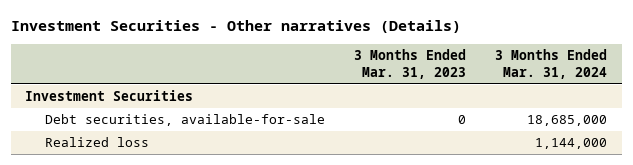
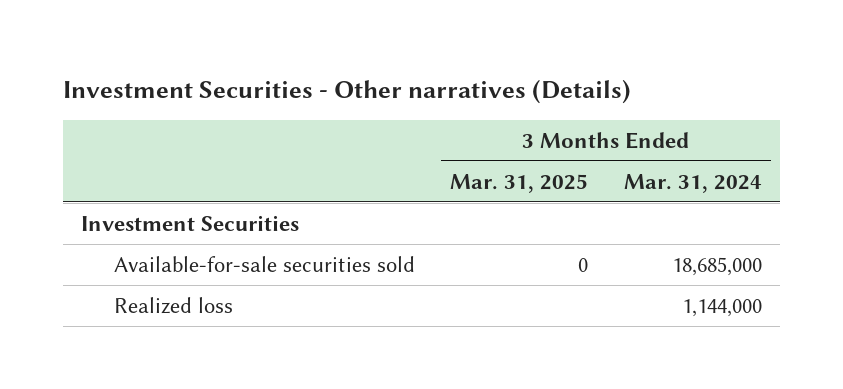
- | 3 Months Ended Mar. 31, 2023 | 3 Months Ended Mar. 31, 2024
+ | 3 Months Ended Mar. 31, 2025 | 3 Months Ended Mar. 31, 2024
- Debt securities, available-for-sale | 0 | 18,685,000
+ Available-for-sale securities sold | 0 | 18,685,000

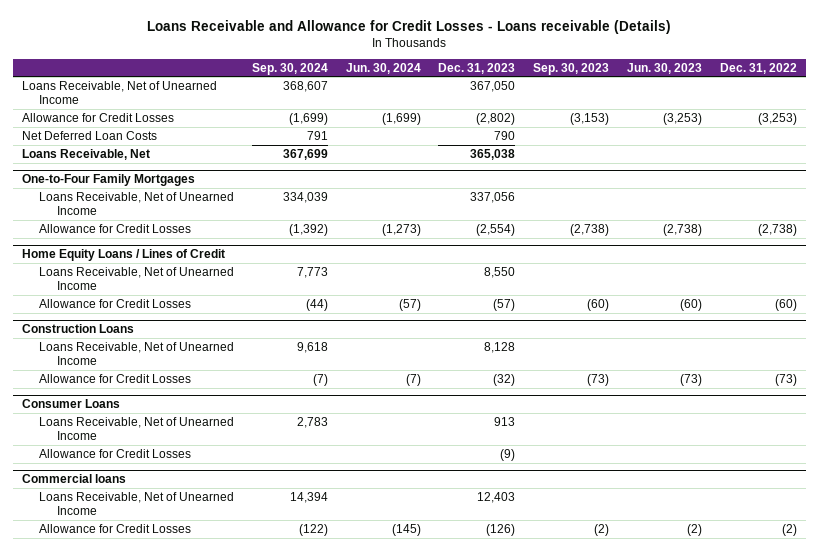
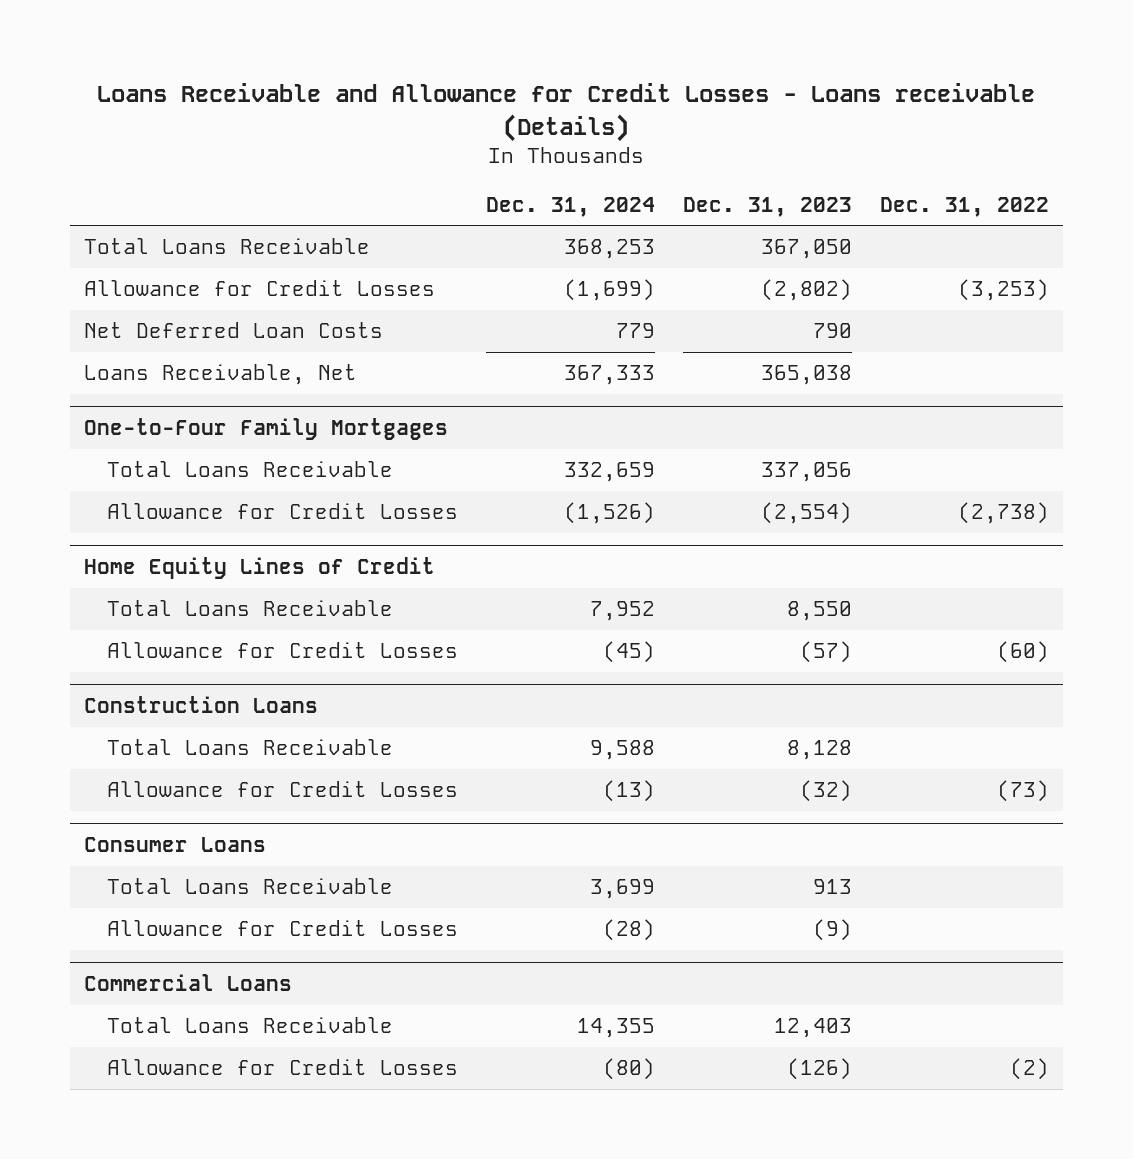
- | Sep. 30, 2024 | Jun. 30, 2024 | Dec. 31, 2023 | Sep. 30, 2023 | Jun. 30, 2023 | Dec. 31, 2022
+ | Dec. 31, 2024 | Dec. 31, 2023 | Dec. 31, 2022
- Loans Receivable, Net of Unearned Income | 368,607 | | 367,050 | | |
+ Total Loans Receivable | 368,253 | 367,050 |
@ One-to-Four Family Mortgages
- Loans Receivable, Net of Unearned Income | 334,039 | | 337,056 | | |
+ Total Loans Receivable | 332,659 | 337,056 |
- Home Equity Loans / Lines of Credit
- Loans Receivable, Net of Unearned Income | 7,773 | | 8,550 | | |
+ Home Equity Lines of Credit
+ Total Loans Receivable | 7,952 | 8,550 |
@ Construction Loans
- Loans Receivable, Net of Unearned Income | 9,618 | | 8,128 | | |
+ Total Loans Receivable | 9,588 | 8,128 |
@ Consumer Loans
- Loans Receivable, Net of Unearned Income | 2,783 | | 913 | | |
+ Total Loans Receivable | 3,699 | 913 |
- Commercial loans
- Loans Receivable, Net of Unearned Income | 14,394 | | 12,403 | | |
+ Commercial Loans
+ Total Loans Receivable | 14,355 | 12,403 |

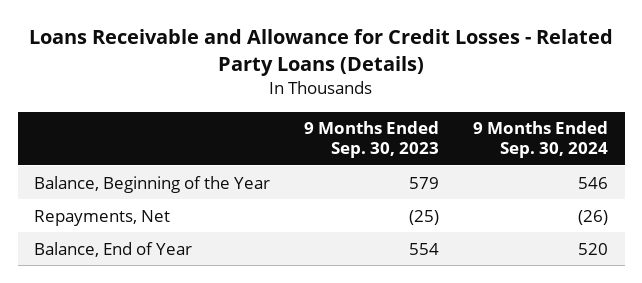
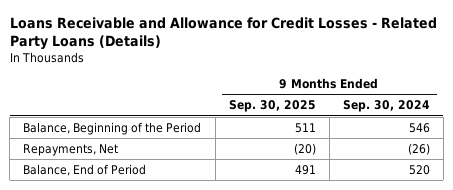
- | 9 Months Ended Sep. 30, 2023 | 9 Months Ended Sep. 30, 2024
+ | 9 Months Ended Sep. 30, 2025 | 9 Months Ended Sep. 30, 2024
- Balance, Beginning of the Year | 579 | 546
+ Balance, Beginning of the Period | 511 | 546
- Balance, End of Year | 554 | 520
+ Balance, End of Period | 491 | 520

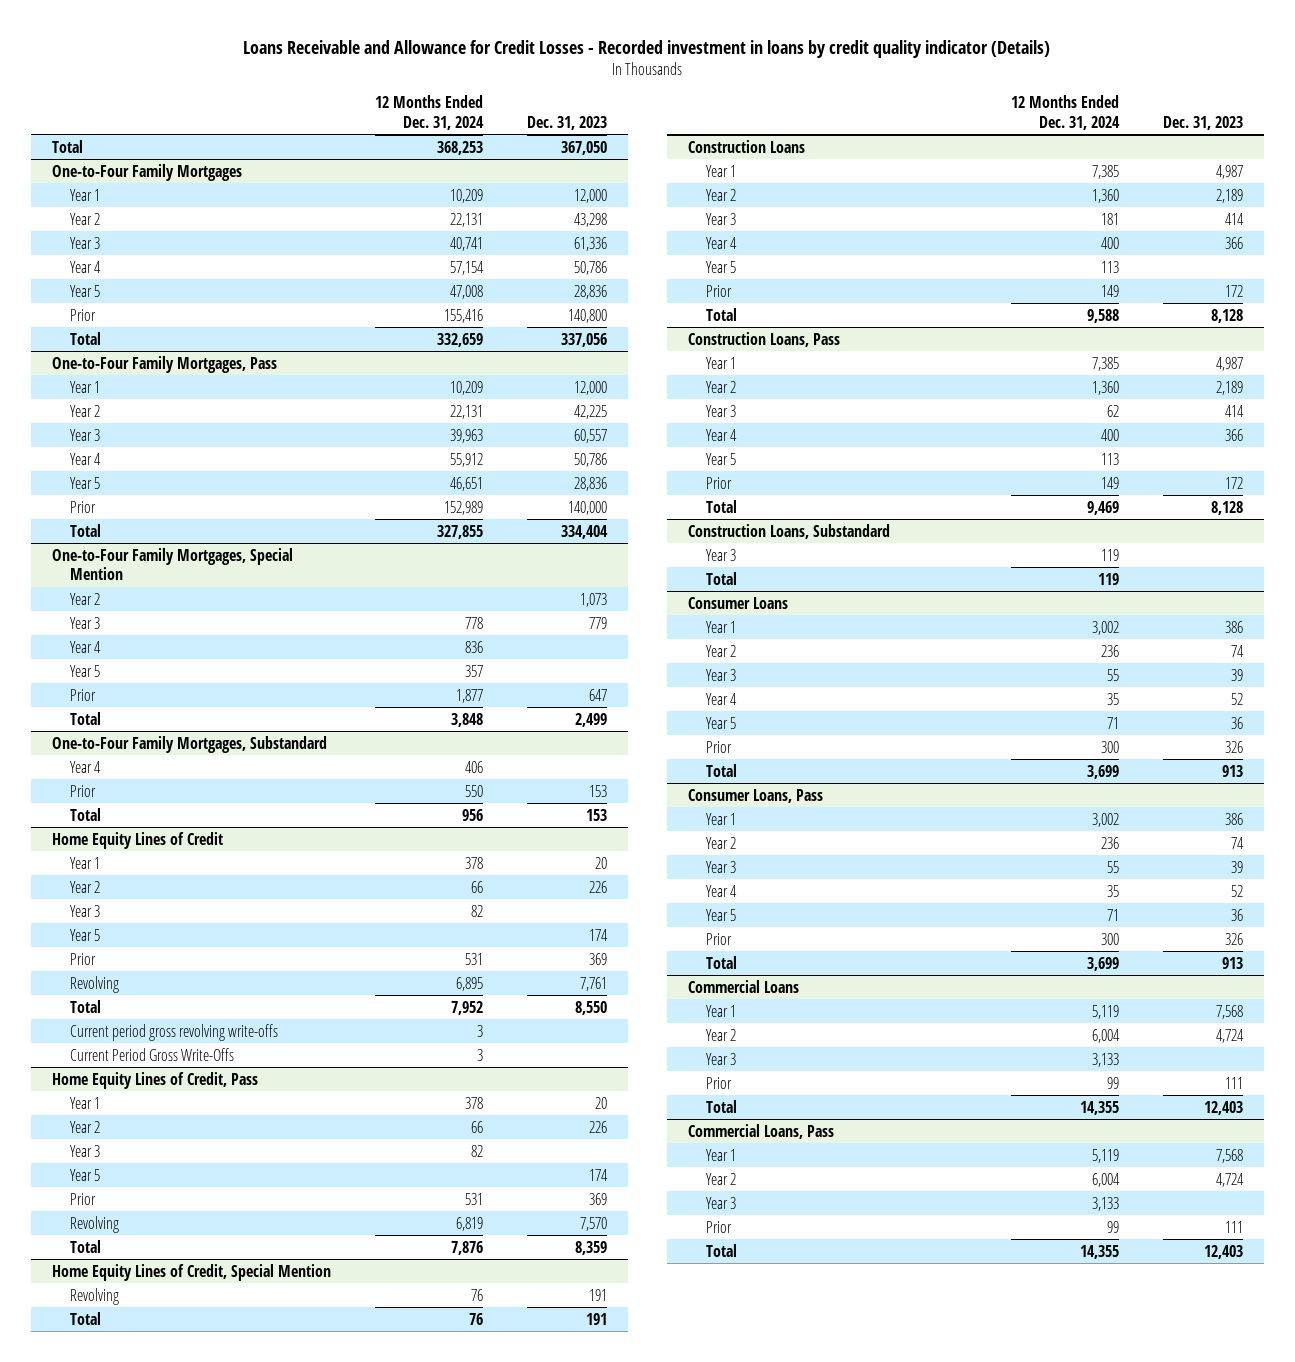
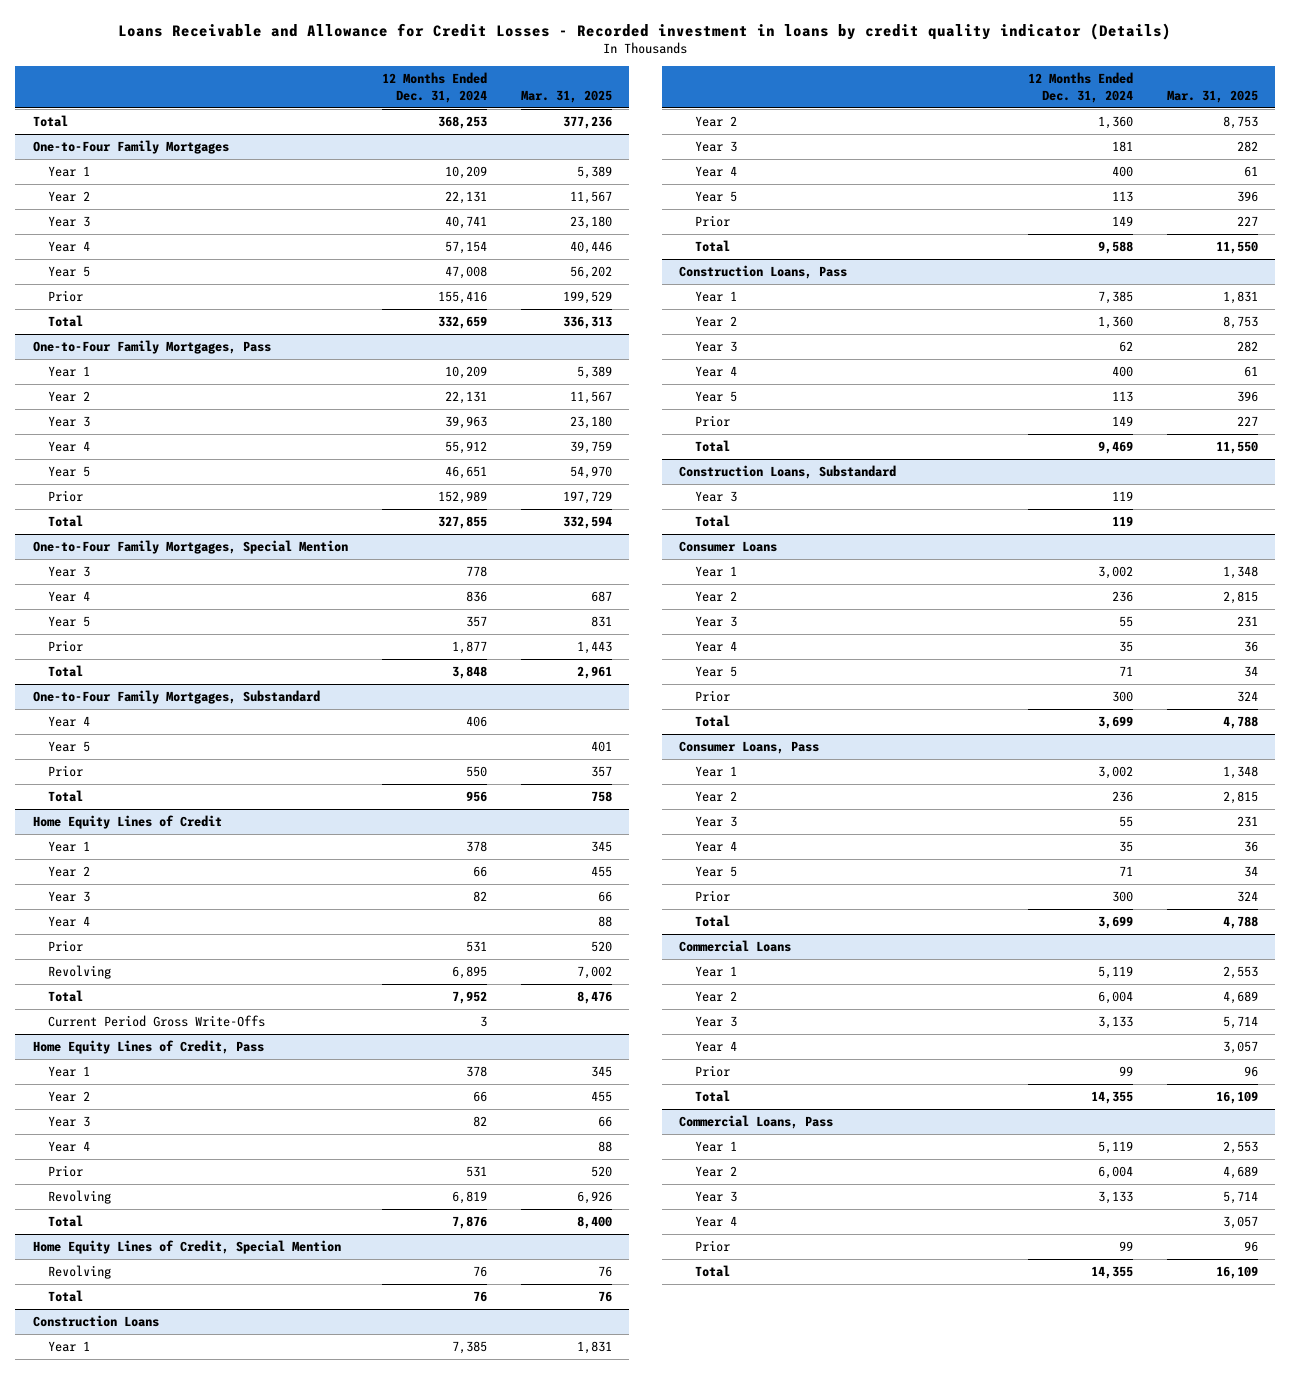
- | 12 Months Ended Dec. 31, 2024 | Dec. 31, 2023
+ | 12 Months Ended Dec. 31, 2024 | Mar. 31, 2025
@ One-to-Four Family Mortgages, Special Mention
- Year 2 | | 1,073
@ One-to-Four Family Mortgages, Substandard
+ Year 5 | | 401
@ Home Equity Lines of Credit
- Year 5 | | 174
+ Year 4 | | 88
- Current period gross revolving write-offs | 3 |
@ Home Equity Lines of Credit, Pass
- Year 5 | | 174
+ Year 4 | | 88
@ Commercial Loans
+ Year 4 | | 3,057
@ Commercial Loans, Pass
+ Year 4 | | 3,057

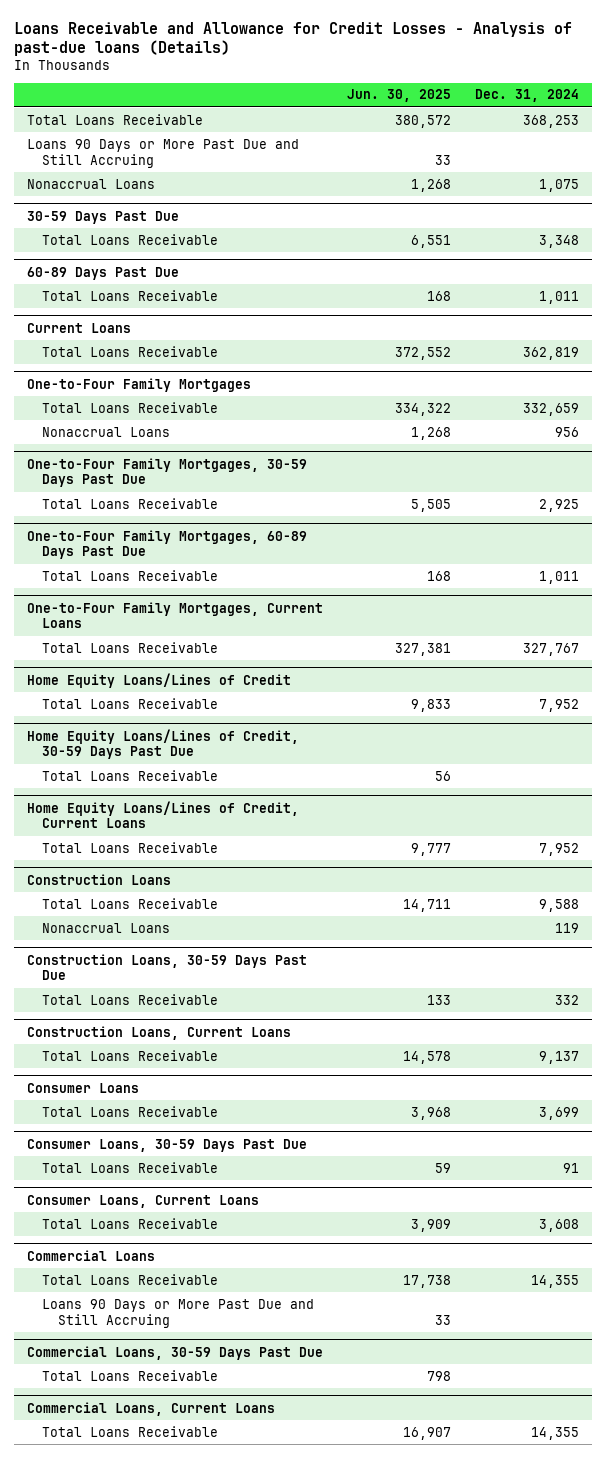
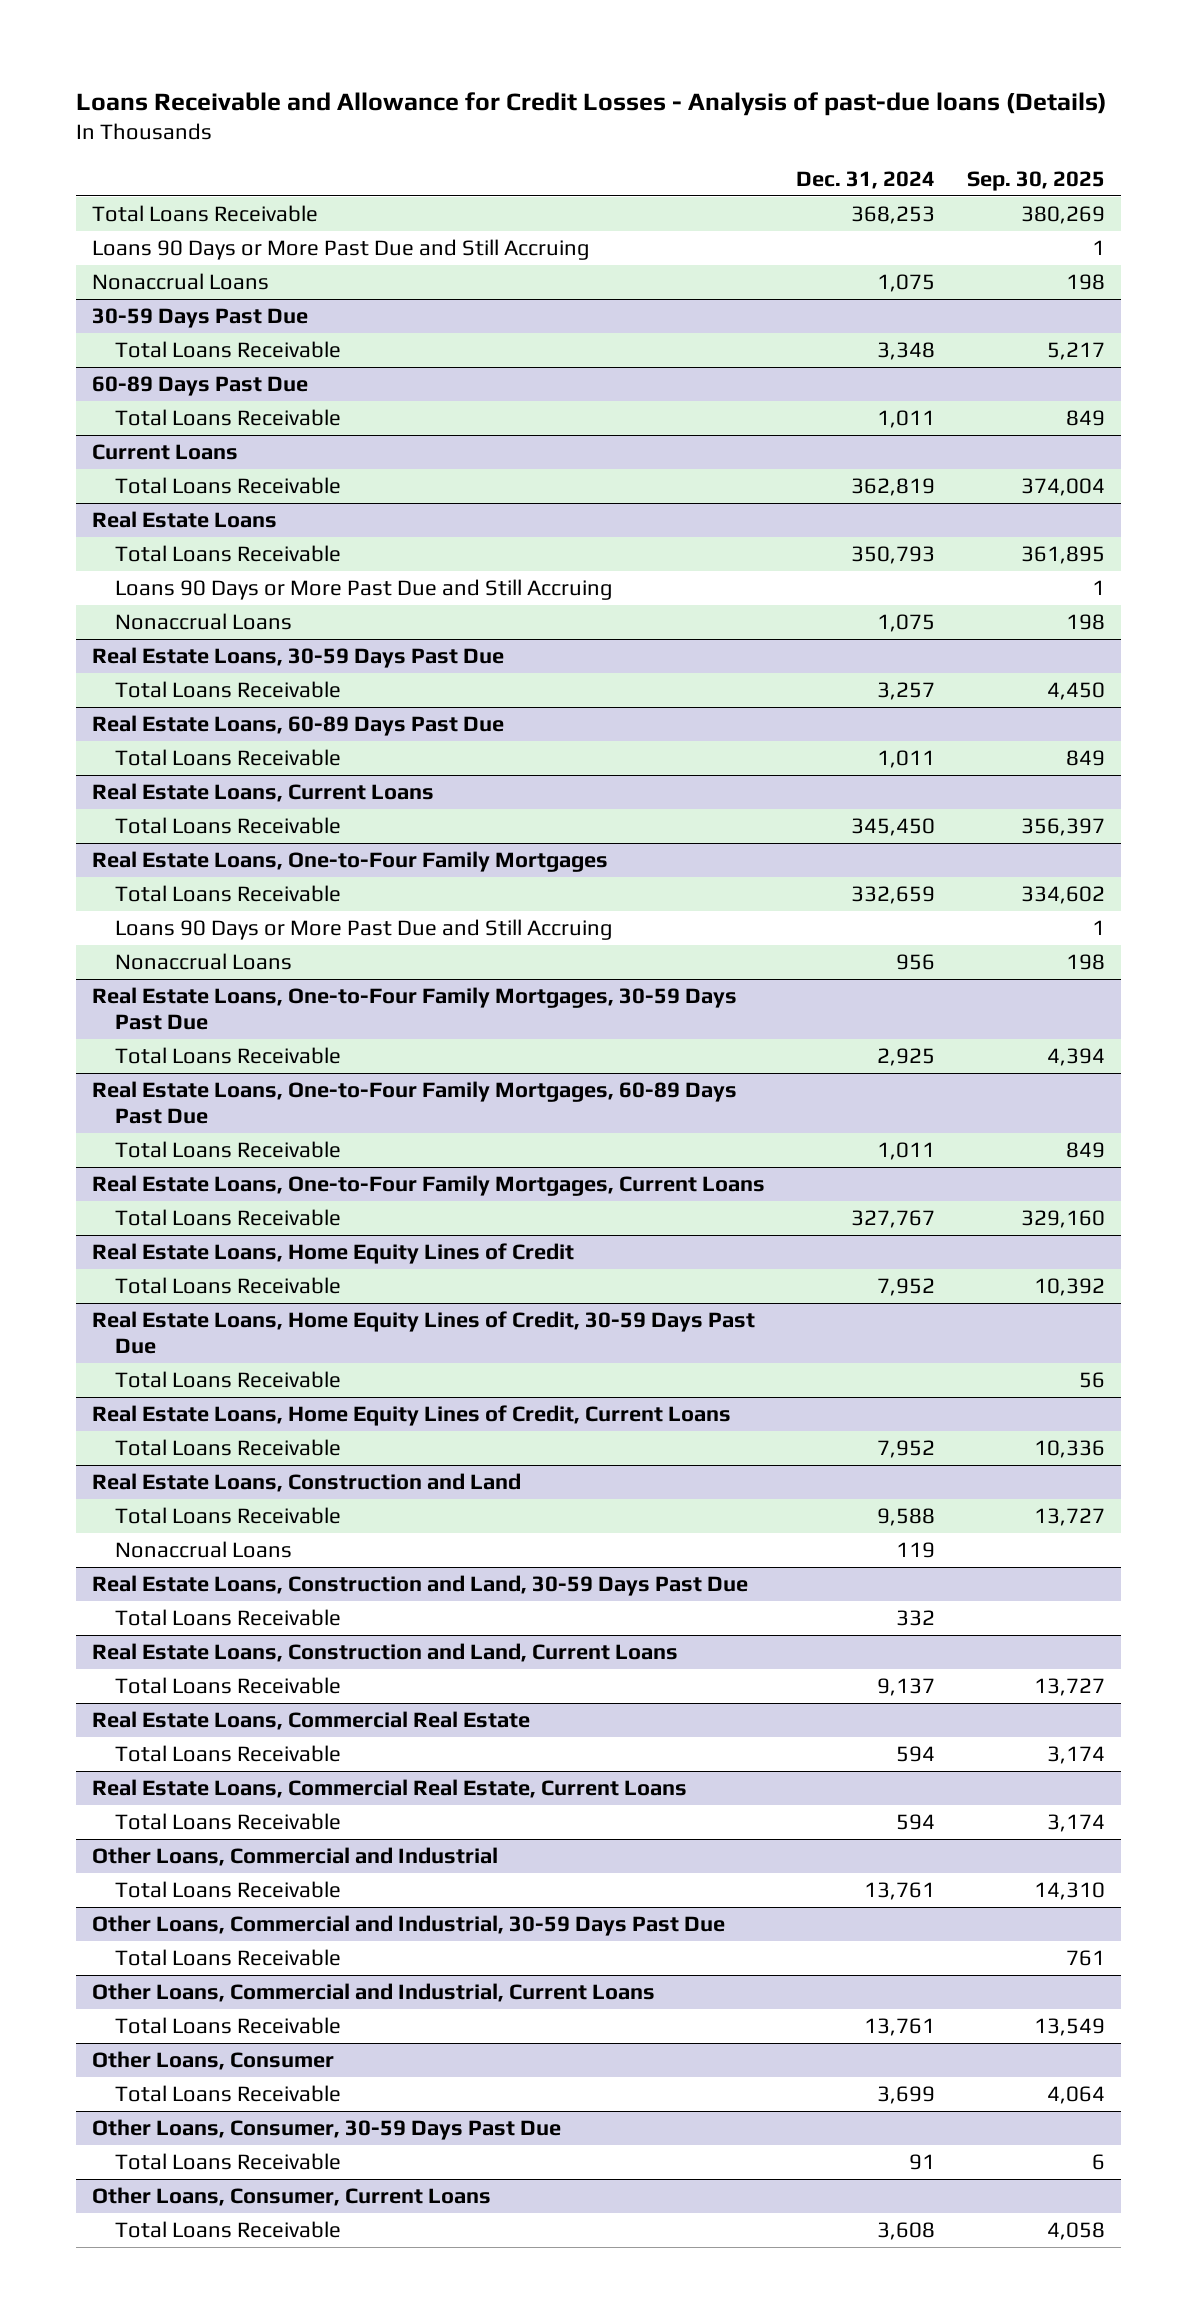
- | Jun. 30, 2025 | Dec. 31, 2024
+ | Dec. 31, 2024 | Sep. 30, 2025
- One-to-Four Family Mortgages
+ Real Estate Loans
+ Total Loans Receivable | 350,793 | 361,895
+ Loans 90 Days or More Past Due and Still Accruing | | 1
+ Nonaccrual Loans | 1,075 | 198
+ Real Estate Loans, 30-59 Days Past Due
+ Total Loans Receivable | 3,257 | 4,450
+ Real Estate Loans, 60-89 Days Past Due
+ Total Loans Receivable | 1,011 | 849
+ Real Estate Loans, Current Loans
+ Total Loans Receivable | 345,450 | 356,397
+ Real Estate Loans, One-to-Four Family Mortgages
+ Loans 90 Days or More Past Due and Still Accruing | | 1
- One-to-Four Family Mortgages, 30-59 Days Past Due
+ Real Estate Loans, One-to-Four Family Mortgages, 30-59 Days Past Due
- One-to-Four Family Mortgages, 60-89 Days Past Due
+ Real Estate Loans, One-to-Four Family Mortgages, 60-89 Days Past Due
- One-to-Four Family Mortgages, Current Loans
+ Real Estate Loans, One-to-Four Family Mortgages, Current Loans
- Home Equity Loans/Lines of Credit
+ Real Estate Loans, Home Equity Lines of Credit
- Home Equity Loans/Lines of Credit, 30-59 Days Past Due
+ Real Estate Loans, Home Equity Lines of Credit, 30-59 Days Past Due
- Home Equity Loans/Lines of Credit, Current Loans
+ Real Estate Loans, Home Equity Lines of Credit, Current Loans
- Construction Loans
+ Real Estate Loans, Construction and Land
- Construction Loans, 30-59 Days Past Due
+ Real Estate Loans, Construction and Land, 30-59 Days Past Due
- Construction Loans, Current Loans
+ Real Estate Loans, Construction and Land, Current Loans
- Consumer Loans
+ Real Estate Loans, Commercial Real Estate
+ Total Loans Receivable | 594 | 3,174
+ Real Estate Loans, Commercial Real Estate, Current Loans
+ Total Loans Receivable | 594 | 3,174
+ Other Loans, Commercial and Industrial
+ Total Loans Receivable | 13,761 | 14,310
+ Other Loans, Commercial and Industrial, 30-59 Days Past Due
+ Total Loans Receivable | | 761
+ Other Loans, Commercial and Industrial, Current Loans
+ Total Loans Receivable | 13,761 | 13,549
+ Other Loans, Consumer
- Consumer Loans, 30-59 Days Past Due
+ Other Loans, Consumer, 30-59 Days Past Due
- Consumer Loans, Current Loans
+ Other Loans, Consumer, Current Loans
- Commercial Loans
- Total Loans Receivable | 17,738 | 14,355
- Loans 90 Days or More Past Due and Still Accruing | 33 |
- Commercial Loans, 30-59 Days Past Due
- Total Loans Receivable | 798 |
- Commercial Loans, Current Loans
- Total Loans Receivable | 16,907 | 14,355

